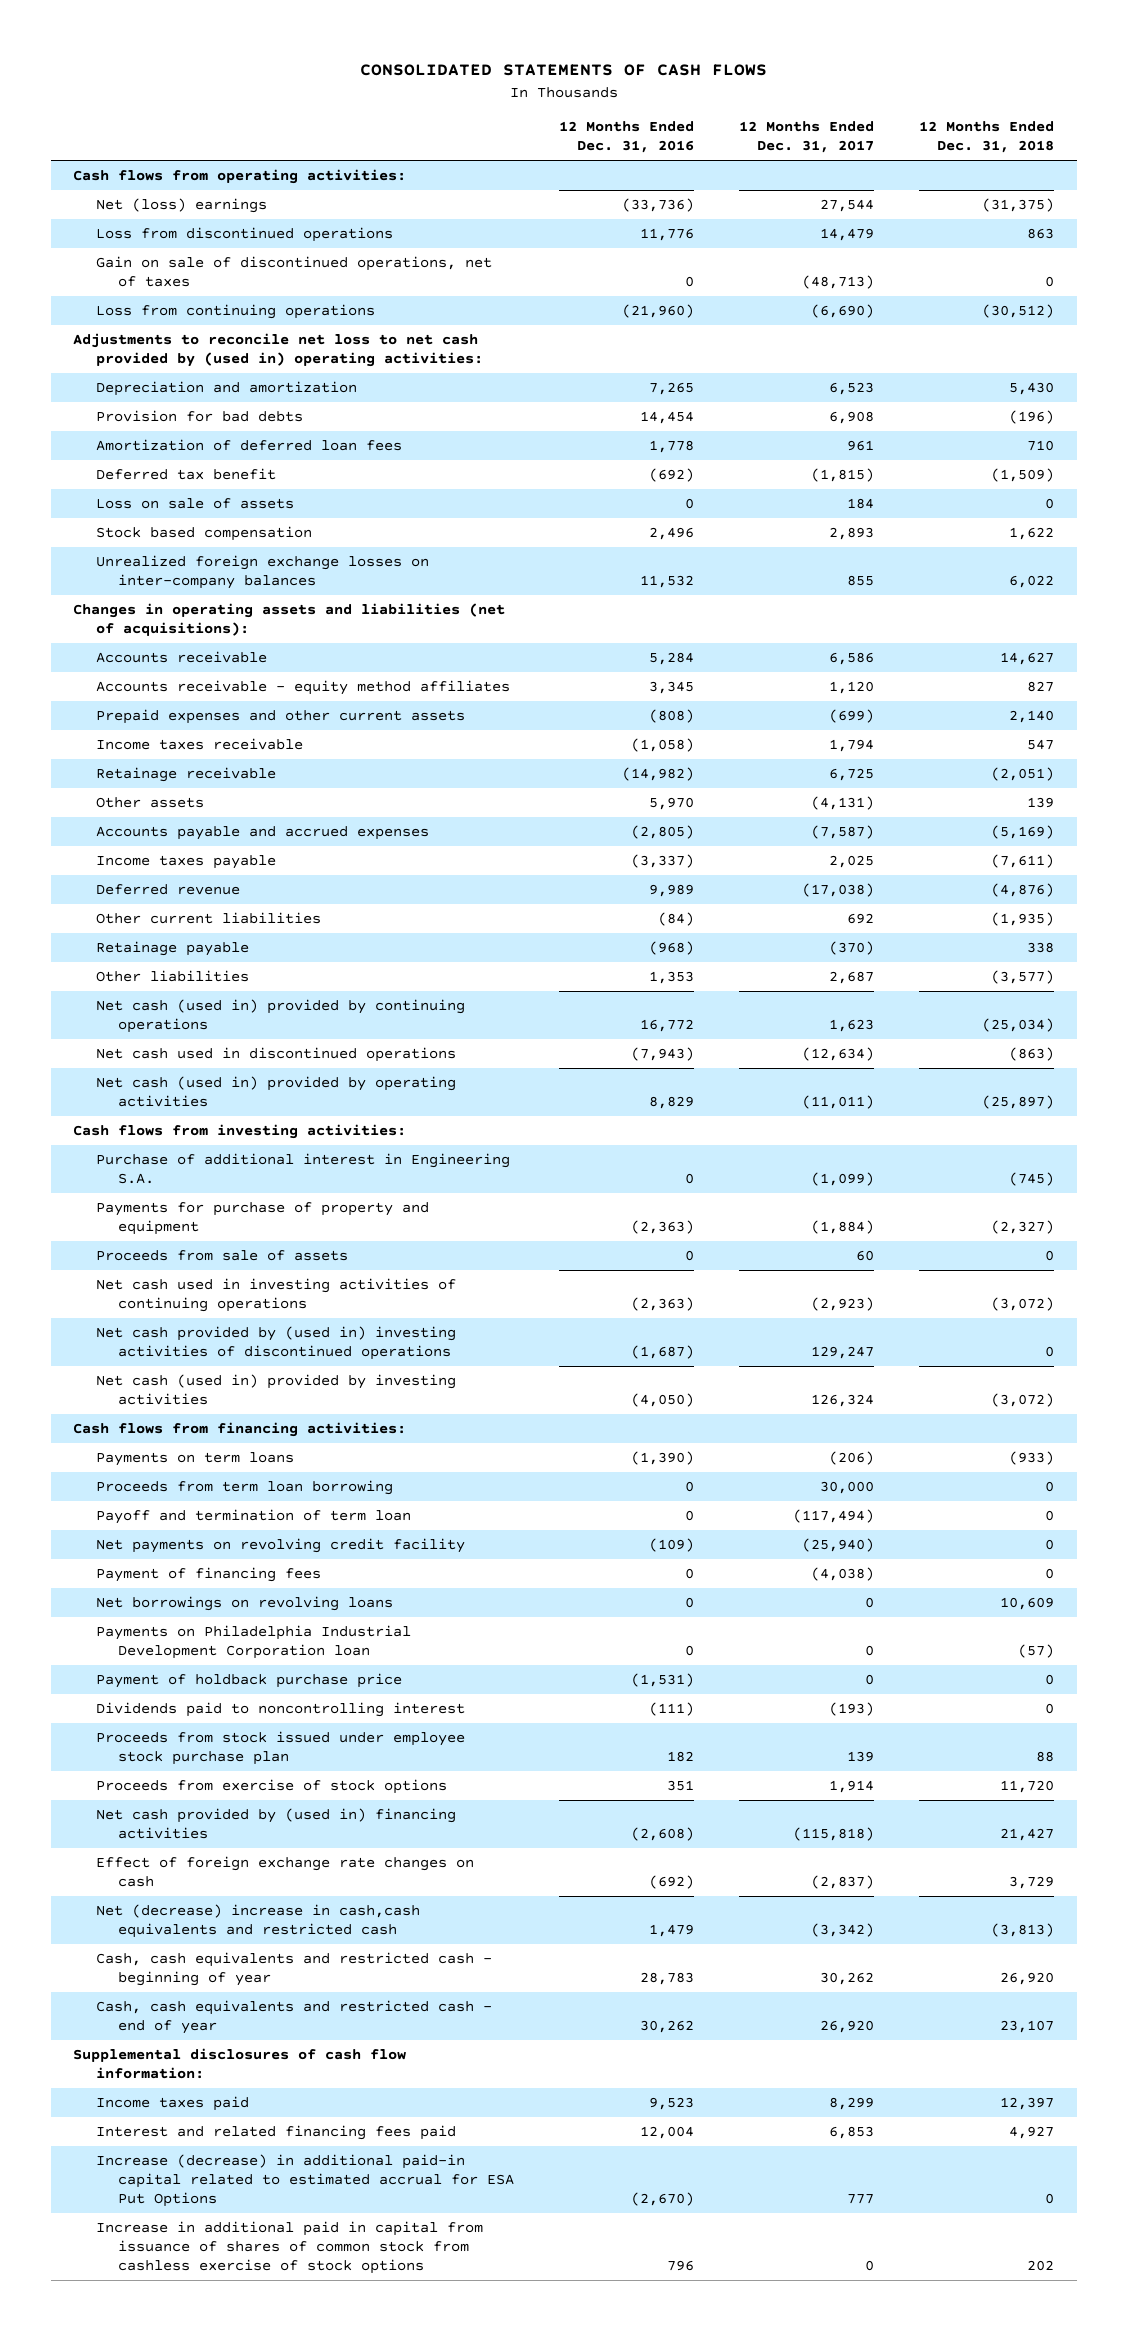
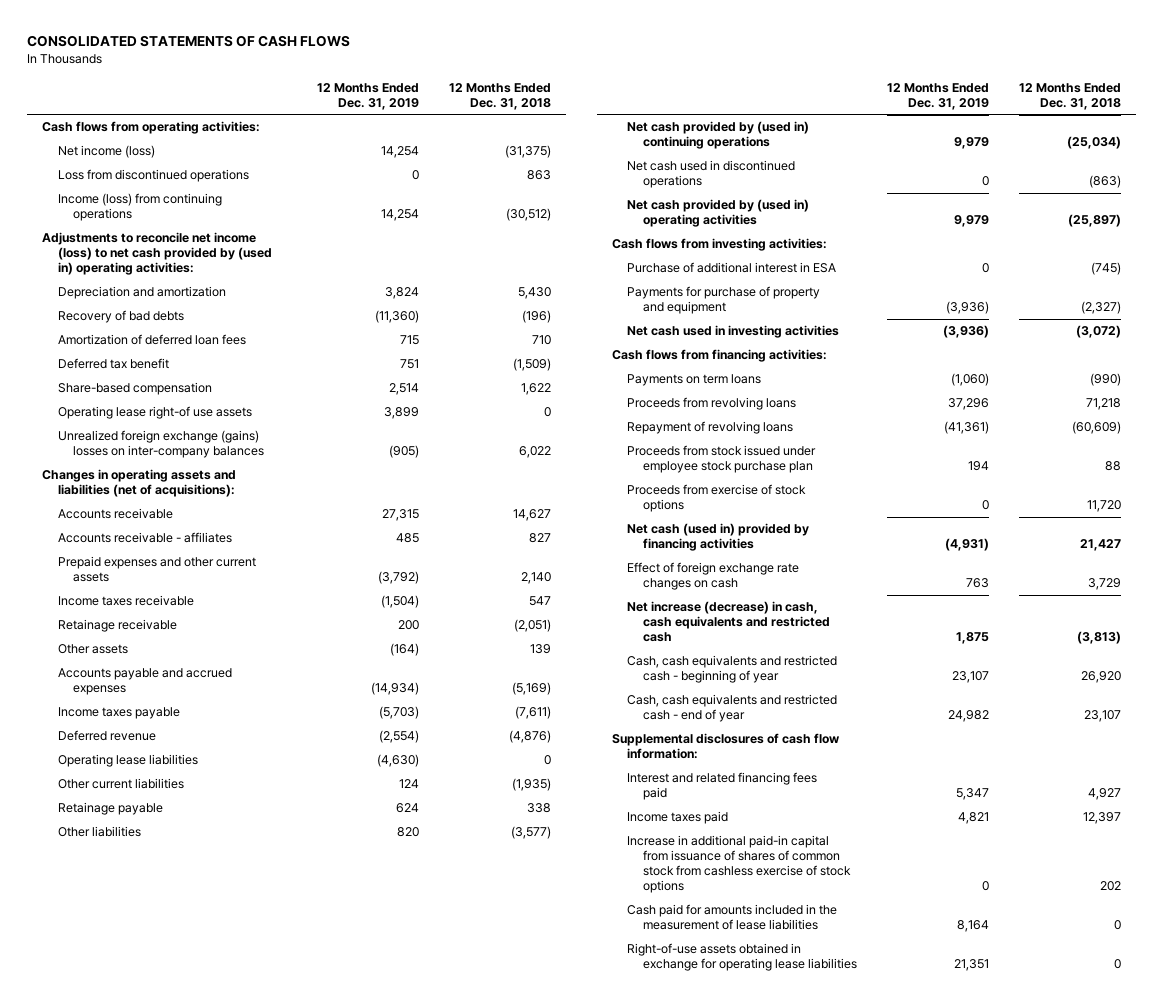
- | 12 Months Ended Dec. 31, 2016 | 12 Months Ended Dec. 31, 2017 | 12 Months Ended Dec. 31, 2018
+ | 12 Months Ended Dec. 31, 2019 | 12 Months Ended Dec. 31, 2018
- Net (loss) earnings | (33,736) | 27,544 | (31,375)
+ Net income (loss) | 14,254 | (31,375)
- Gain on sale of discontinued operations, net of taxes | 0 | (48,713) | 0
- Loss from continuing operations | (21,960) | (6,690) | (30,512)
- Adjustments to reconcile net loss to net cash provided by (used in) operating activities:
+ Income (loss) from continuing operations | 14,254 | (30,512)
+ Adjustments to reconcile net income (loss) to net cash provided by (used in) operating activities:
- Provision for bad debts | 14,454 | 6,908 | (196)
+ Recovery of bad debts | (11,360) | (196)
- Loss on sale of assets | 0 | 184 | 0
- Stock based compensation | 2,496 | 2,893 | 1,622
- Unrealized foreign exchange losses on inter-company balances | 11,532 | 855 | 6,022
+ Share-based compensation | 2,514 | 1,622
+ Operating lease right-of use assets | 3,899 | 0
+ Unrealized foreign exchange (gains) losses on inter-company balances | (905) | 6,022
- Accounts receivable - equity method affiliates | 3,345 | 1,120 | 827
+ Accounts receivable - affiliates | 485 | 827
+ Operating lease liabilities | (4,630) | 0
- Net cash (used in) provided by continuing operations | 16,772 | 1,623 | (25,034)
+ Net cash provided by (used in) continuing operations | 9,979 | (25,034)
- Net cash (used in) provided by operating activities | 8,829 | (11,011) | (25,897)
+ Net cash provided by (used in) operating activities | 9,979 | (25,897)
- Purchase of additional interest in Engineering S.A. | 0 | (1,099) | (745)
+ Purchase of additional interest in ESA | 0 | (745)
- Proceeds from sale of assets | 0 | 60 | 0
- Net cash used in investing activities of continuing operations | (2,363) | (2,923) | (3,072)
- Net cash provided by (used in) investing activities of discontinued operations | (1,687) | 129,247 | 0
- Net cash (used in) provided by investing activities | (4,050) | 126,324 | (3,072)
+ Net cash used in investing activities | (3,936) | (3,072)
- Payments on term loans | (1,390) | (206) | (933)
- Proceeds from term loan borrowing | 0 | 30,000 | 0
- Payoff and termination of term loan | 0 | (117,494) | 0
- Net payments on revolving credit facility | (109) | (25,940) | 0
- Payment of financing fees | 0 | (4,038) | 0
- Net borrowings on revolving loans | 0 | 0 | 10,609
- Payments on Philadelphia Industrial Development Corporation loan | 0 | 0 | (57)
- Payment of holdback purchase price | (1,531) | 0 | 0
- Dividends paid to noncontrolling interest | (111) | (193) | 0
+ Payments on term loans | (1,060) | (990)
+ Proceeds from revolving loans | 37,296 | 71,218
+ Repayment of revolving loans | (41,361) | (60,609)
- Net cash provided by (used in) financing activities | (2,608) | (115,818) | 21,427
+ Net cash (used in) provided by financing activities | (4,931) | 21,427
- Net (decrease) increase in cash,cash equivalents and restricted cash | 1,479 | (3,342) | (3,813)
+ Net increase (decrease) in cash, cash equivalents and restricted cash | 1,875 | (3,813)
- Increase (decrease) in additional paid-in capital related to estimated accrual for ESA Put Options | (2,670) | 777 | 0
- Increase in additional paid in capital from issuance of shares of common stock from cashless exercise of stock options | 796 | 0 | 202
moved down: Income taxes paid | 4,821 | 12,397
+ Increase in additional paid-in capital from issuance of shares of common stock from cashless exercise of stock options | 0 | 202
+ Cash paid for amounts included in the measurement of lease liabilities | 8,164 | 0
+ Right-of-use assets obtained in exchange for operating lease liabilities | 21,351 | 0

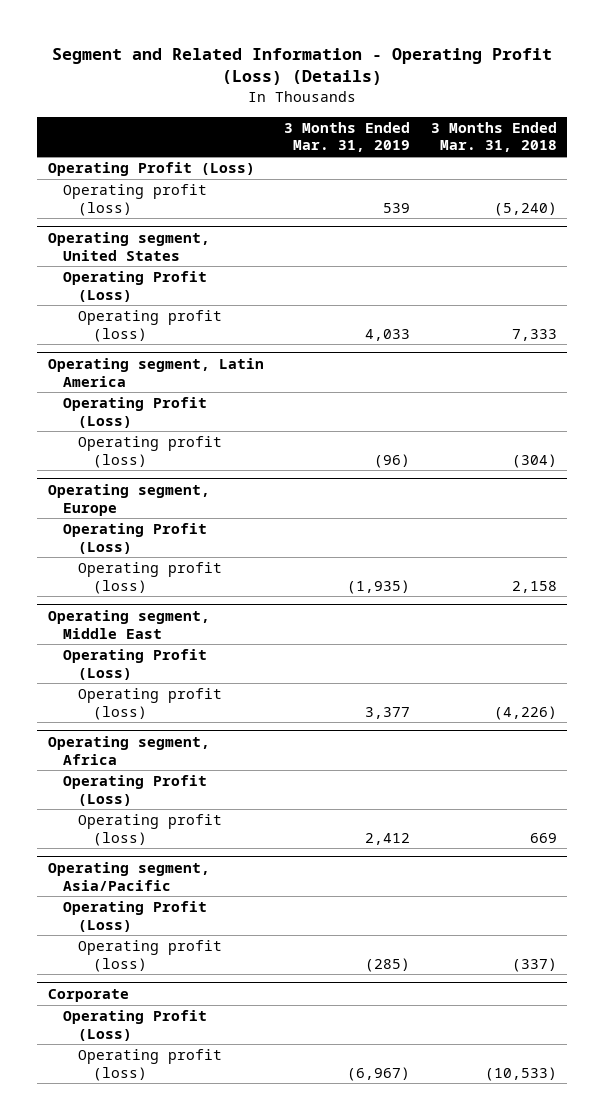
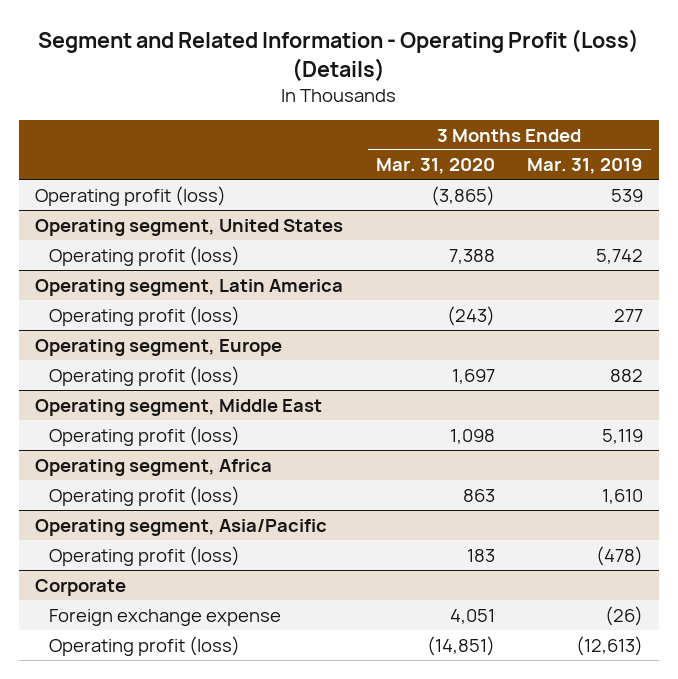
- | 3 Months Ended Mar. 31, 2019 | 3 Months Ended Mar. 31, 2018
+ | 3 Months Ended Mar. 31, 2020 | 3 Months Ended Mar. 31, 2019
- Operating Profit (Loss)
@ Operating segment, United States
- Operating Profit (Loss)
- Operating profit (loss) | 4,033 | 7,333
+ Operating profit (loss) | 7,388 | 5,742
@ Operating segment, Latin America
- Operating Profit (Loss)
- Operating profit (loss) | (96) | (304)
+ Operating profit (loss) | (243) | 277
@ Operating segment, Europe
- Operating Profit (Loss)
- Operating profit (loss) | (1,935) | 2,158
+ Operating profit (loss) | 1,697 | 882
@ Operating segment, Middle East
- Operating Profit (Loss)
- Operating profit (loss) | 3,377 | (4,226)
+ Operating profit (loss) | 1,098 | 5,119
@ Operating segment, Africa
- Operating Profit (Loss)
- Operating profit (loss) | 2,412 | 669
+ Operating profit (loss) | 863 | 1,610
@ Operating segment, Asia/Pacific
- Operating Profit (Loss)
- Operating profit (loss) | (285) | (337)
+ Operating profit (loss) | 183 | (478)
@ Corporate
- Operating Profit (Loss)
- Operating profit (loss) | (6,967) | (10,533)
+ Foreign exchange expense | 4,051 | (26)
+ Operating profit (loss) | (14,851) | (12,613)

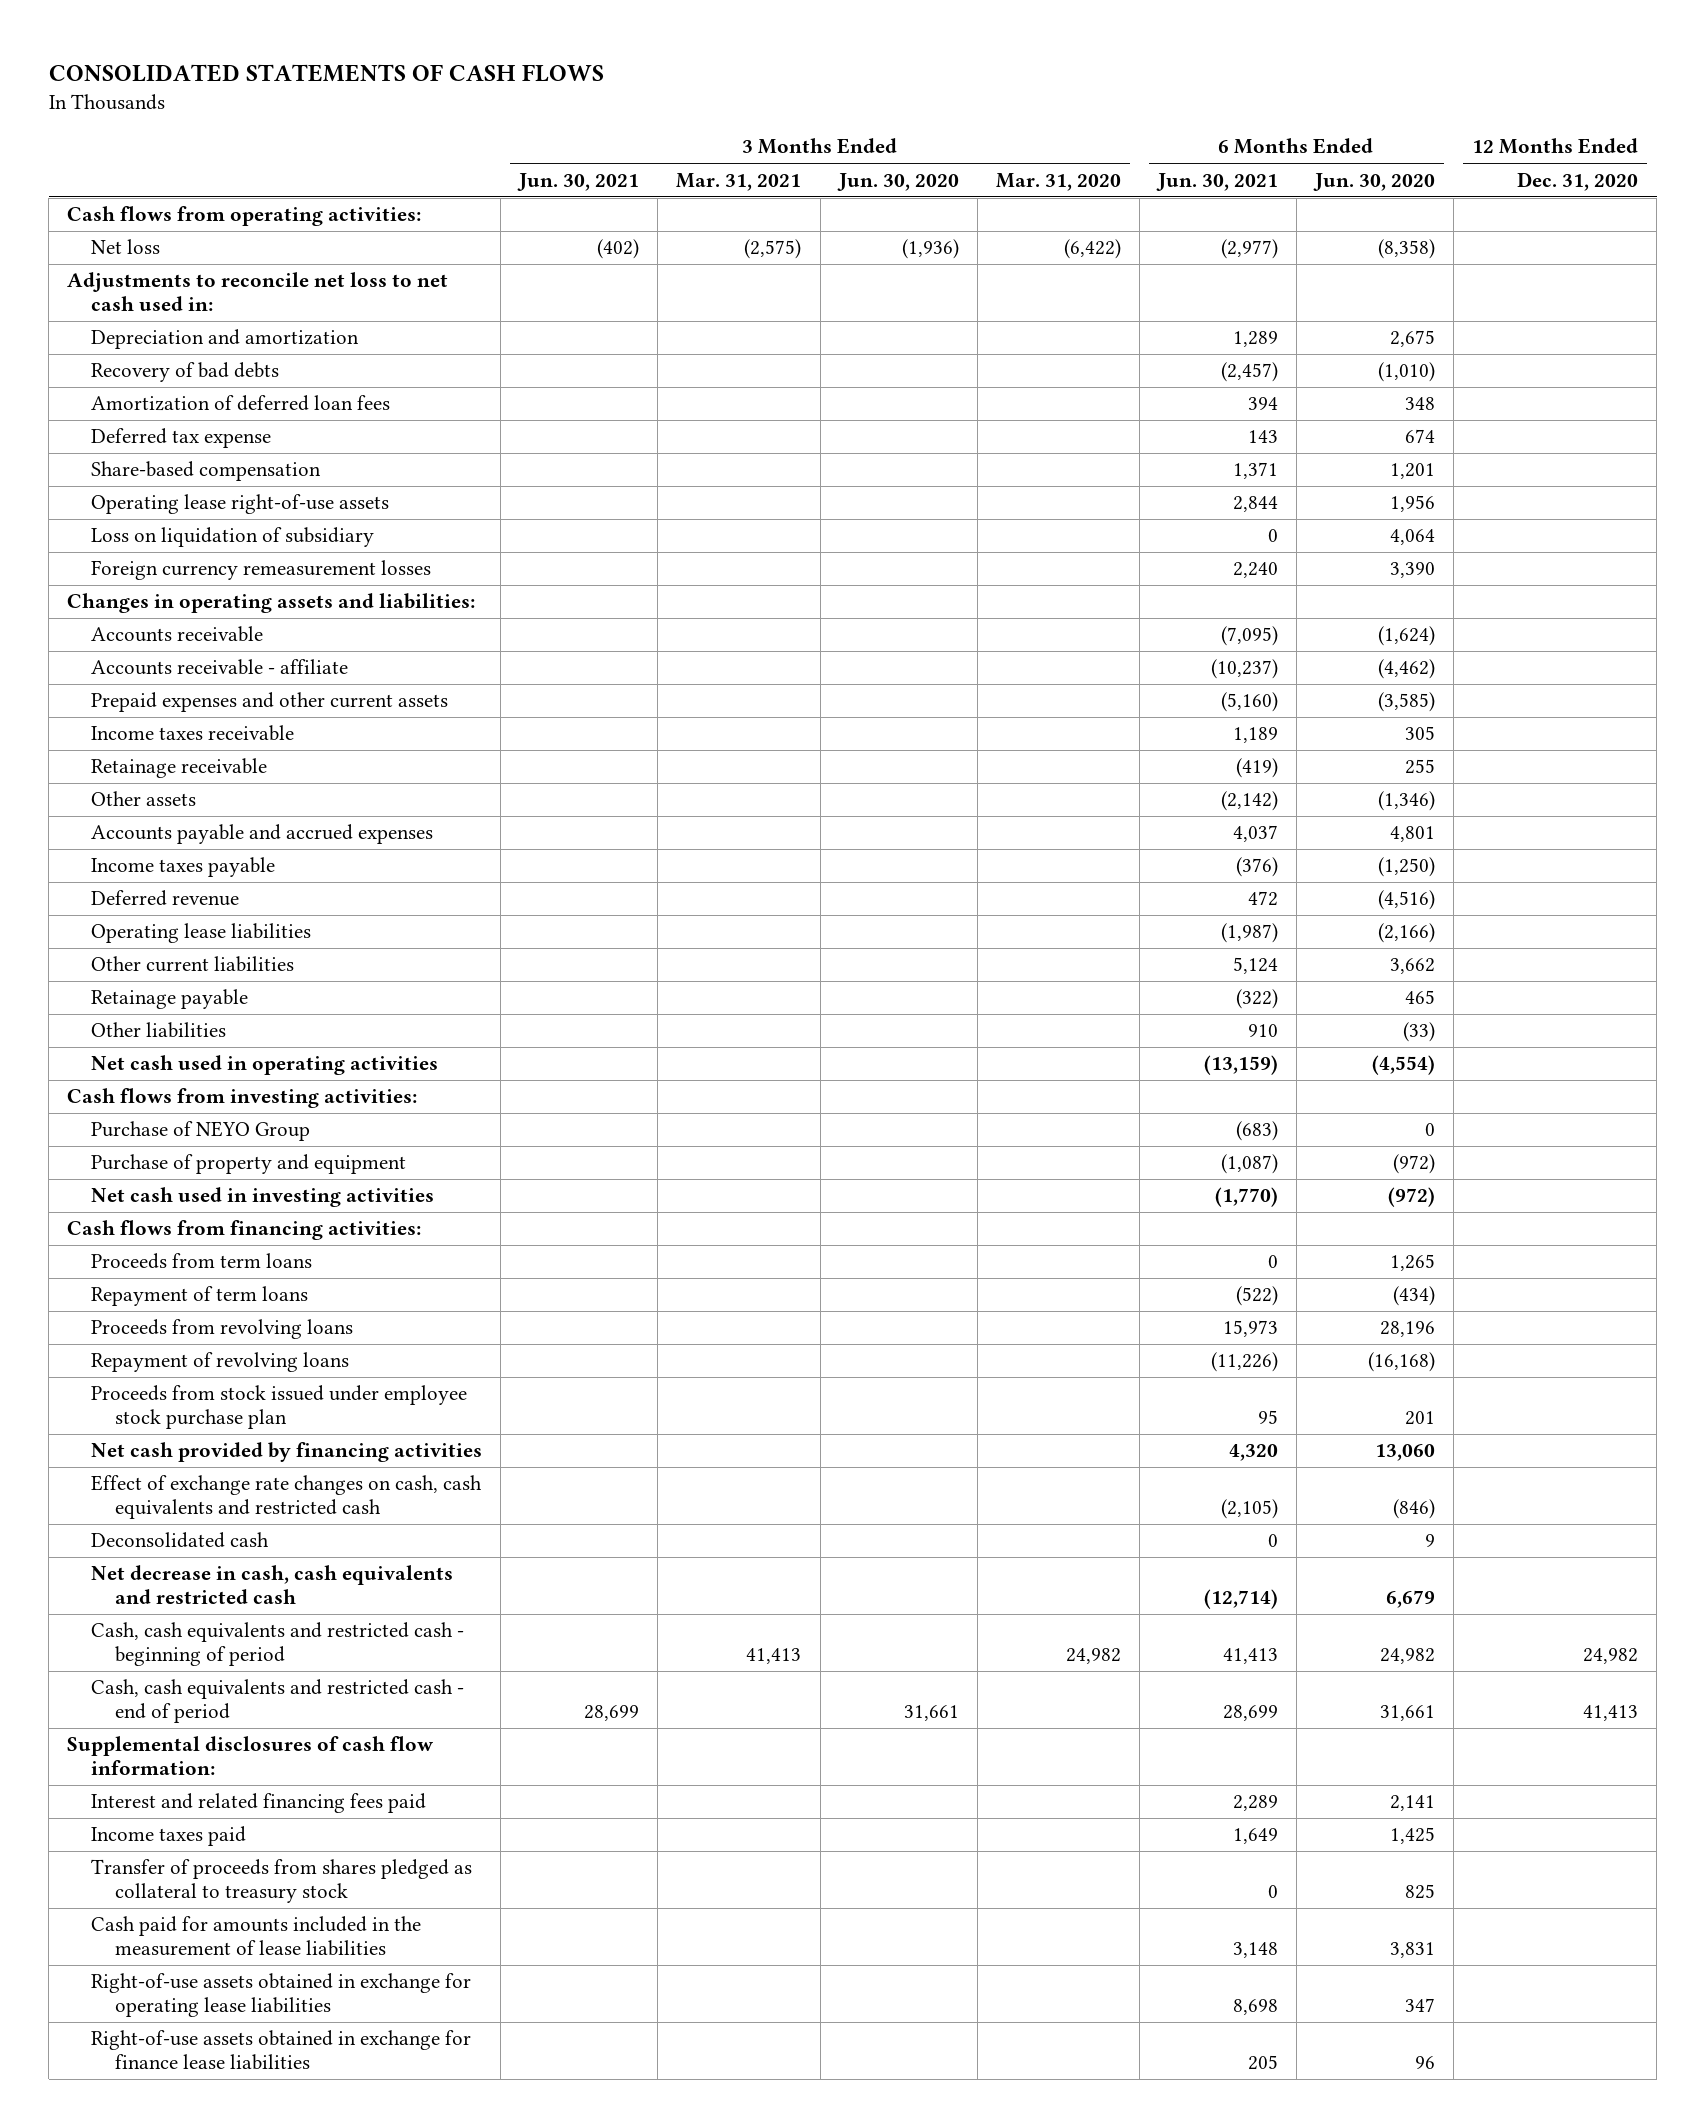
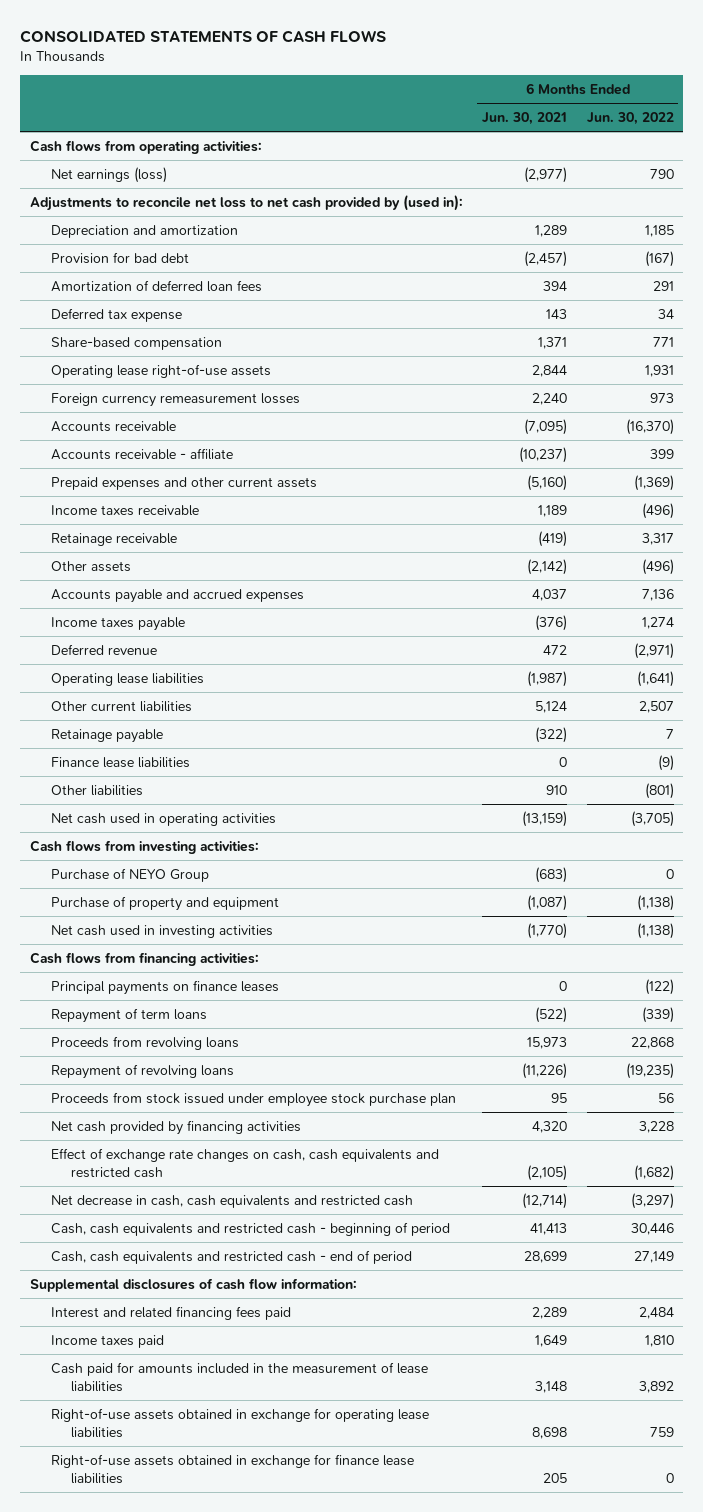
- | 3 Months Ended Jun. 30, 2021 | 3 Months Ended Mar. 31, 2021 | 3 Months Ended Jun. 30, 2020 | 3 Months Ended Mar. 31, 2020 | 6 Months Ended Jun. 30, 2021 | 6 Months Ended Jun. 30, 2020 | 12 Months Ended Dec. 31, 2020
+ | 6 Months Ended Jun. 30, 2021 | 6 Months Ended Jun. 30, 2022
- Net loss | (402) | (2,575) | (1,936) | (6,422) | (2,977) | (8,358) |
- Adjustments to reconcile net loss to net cash used in:
+ Net earnings (loss) | (2,977) | 790
+ Adjustments to reconcile net loss to net cash provided by (used in):
- Recovery of bad debts | | | | | (2,457) | (1,010) |
+ Provision for bad debt | (2,457) | (167)
- Loss on liquidation of subsidiary | | | | | 0 | 4,064 |
- Changes in operating assets and liabilities:
+ Finance lease liabilities | 0 | (9)
- Proceeds from term loans | | | | | 0 | 1,265 |
+ Principal payments on finance leases | 0 | (122)
- Deconsolidated cash | | | | | 0 | 9 |
- Transfer of proceeds from shares pledged as collateral to treasury stock | | | | | 0 | 825 |

